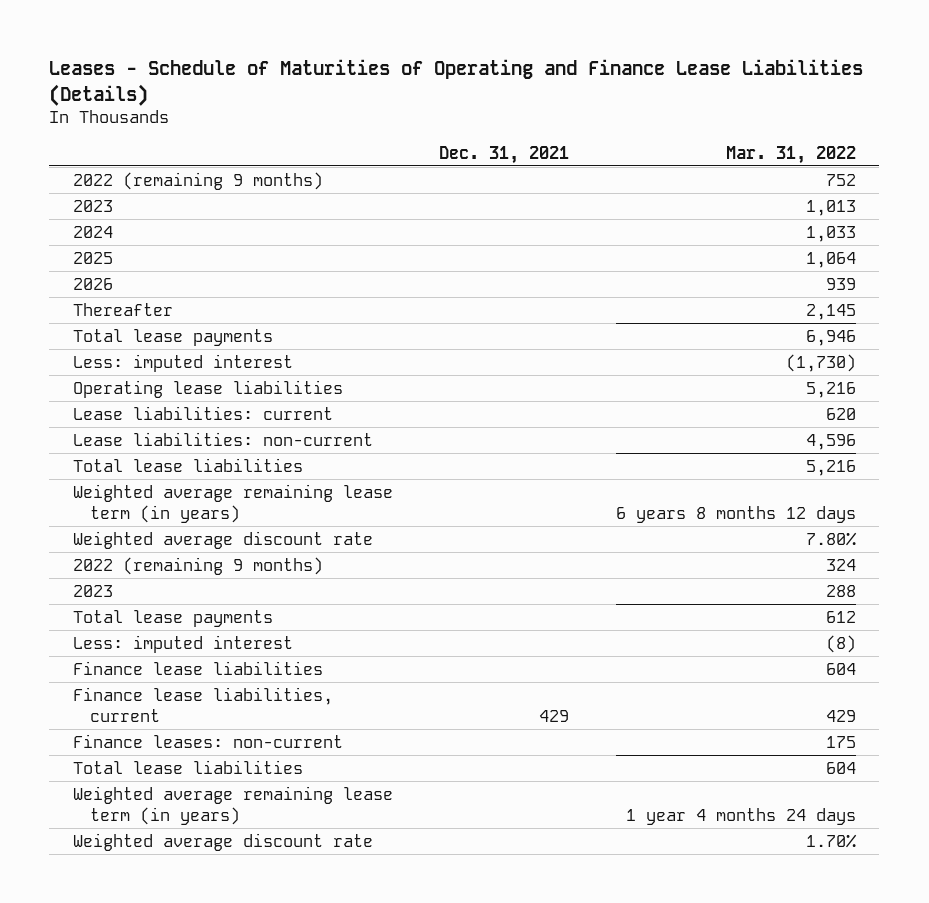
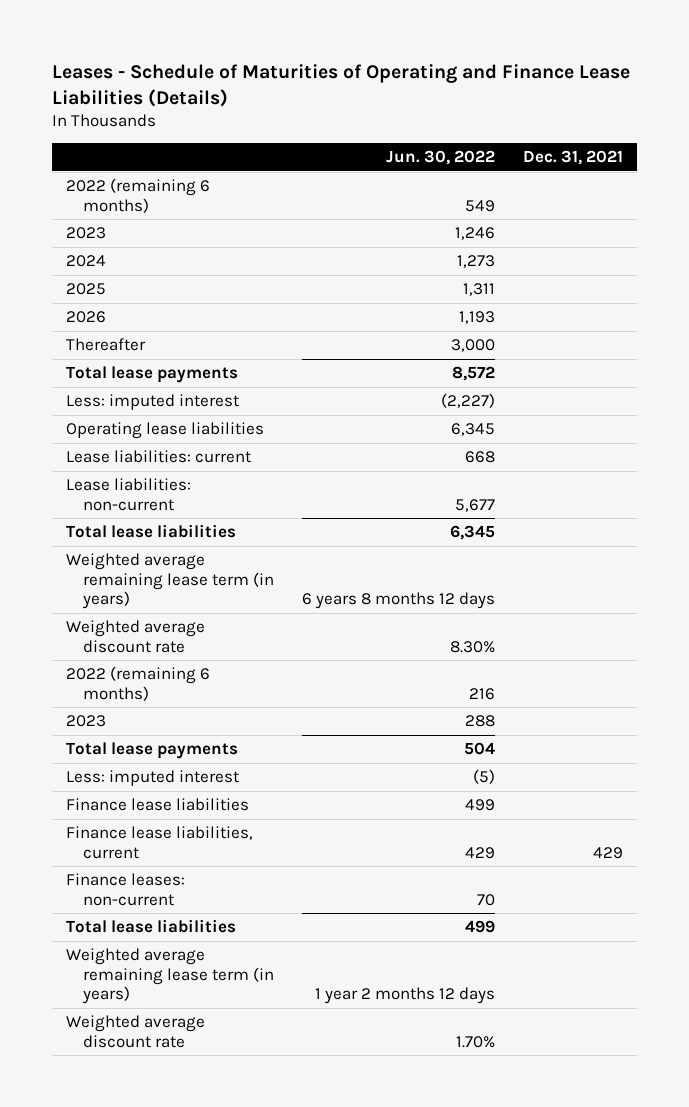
- | Dec. 31, 2021 | Mar. 31, 2022
+ | Jun. 30, 2022 | Dec. 31, 2021
- 2022 (remaining 9 months) | | 752
+ 2022 (remaining 6 months) | 549 |
- 2022 (remaining 9 months) | | 324
+ 2022 (remaining 6 months) | 216 |

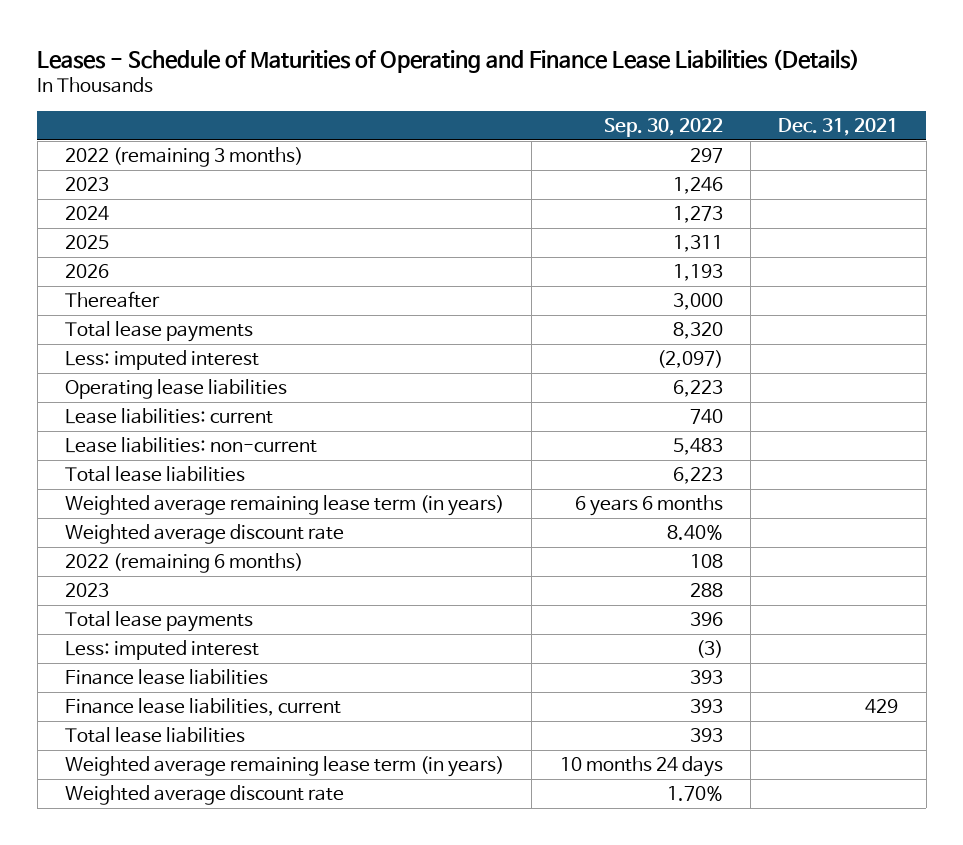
- | Jun. 30, 2022 | Dec. 31, 2021
+ | Sep. 30, 2022 | Dec. 31, 2021
- 2022 (remaining 6 months) | 549 |
+ 2022 (remaining 3 months) | 297 |
- Finance leases: non-current | 70 |

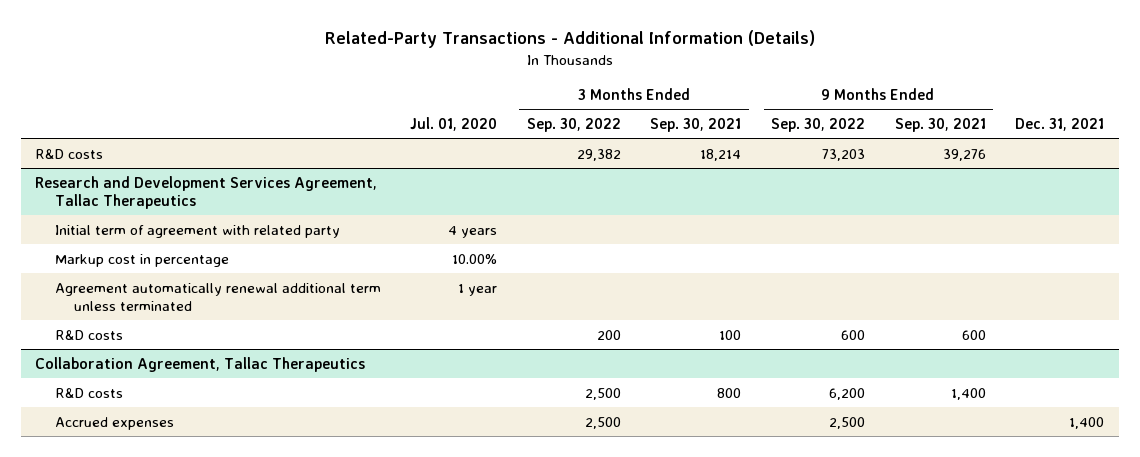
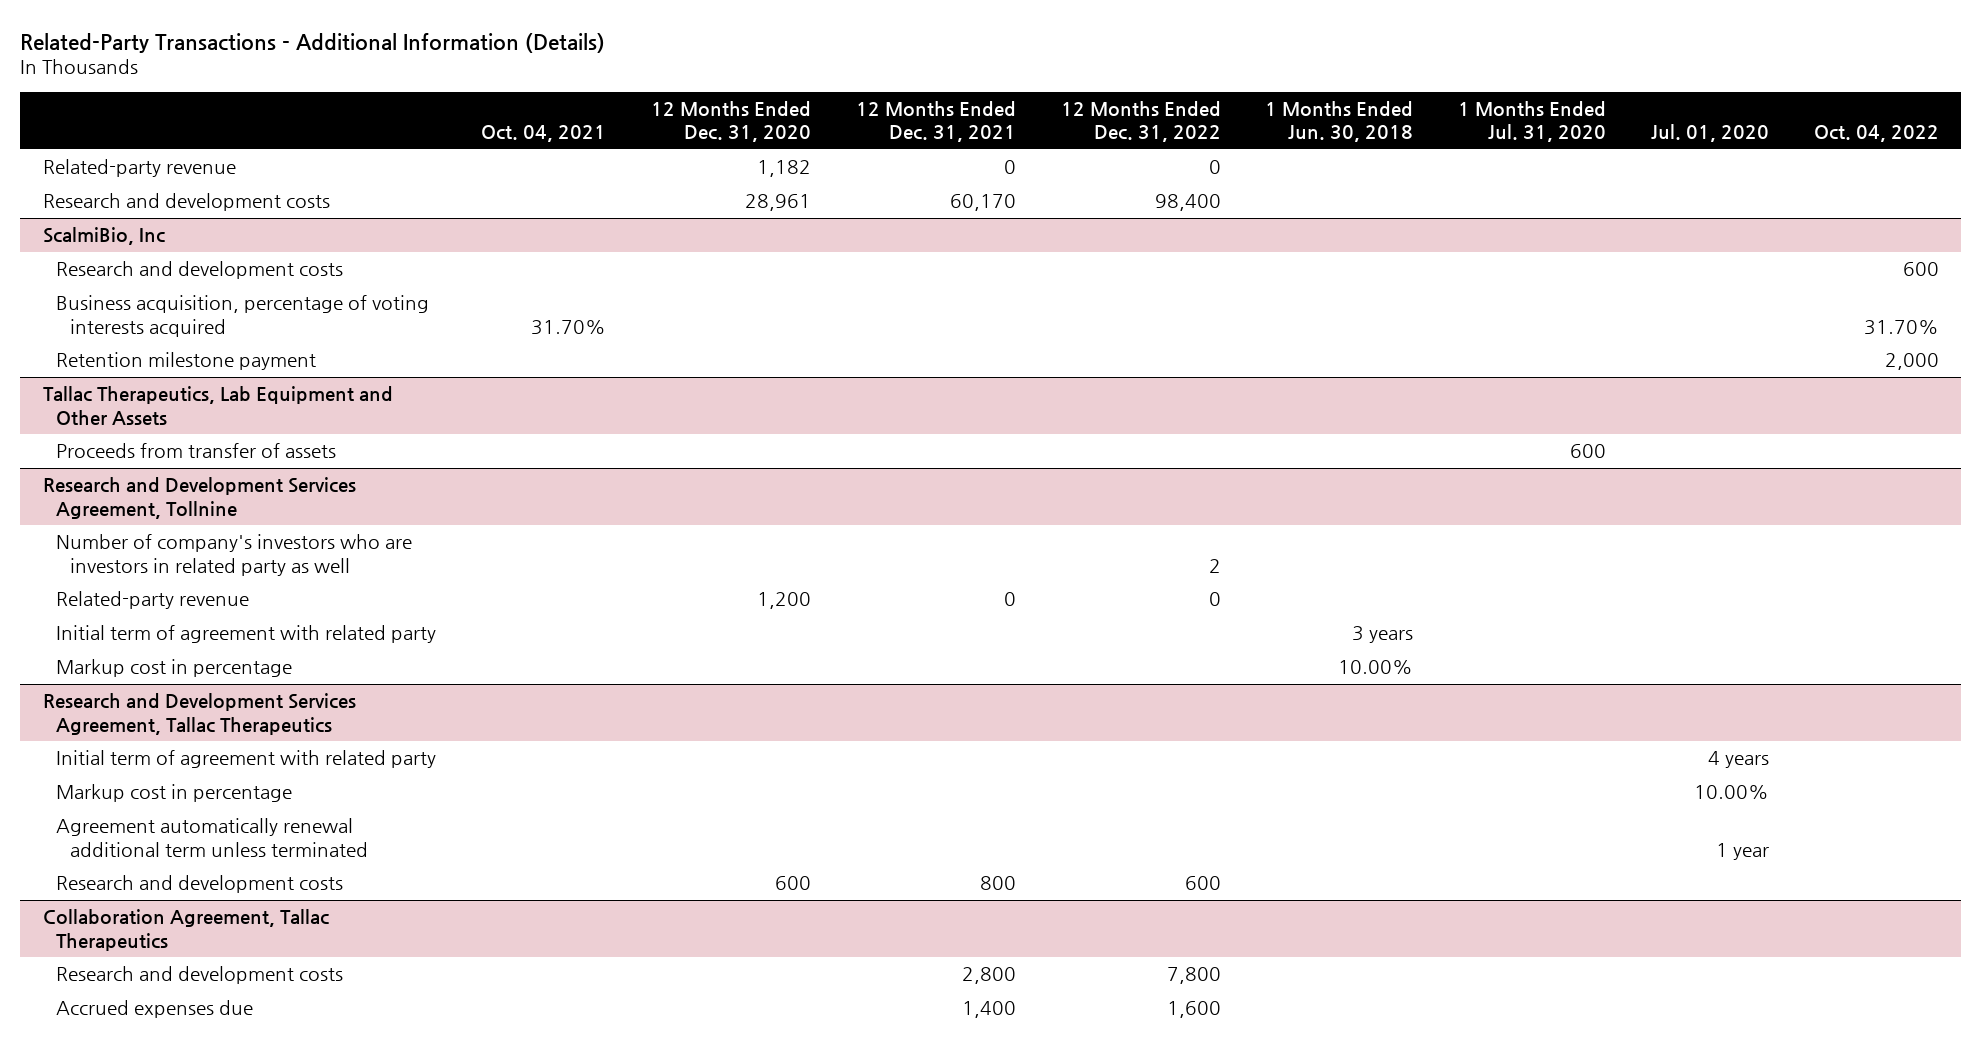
- | Jul. 01, 2020 | 3 Months Ended Sep. 30, 2022 | 3 Months Ended Sep. 30, 2021 | 9 Months Ended Sep. 30, 2022 | 9 Months Ended Sep. 30, 2021 | Dec. 31, 2021
+ | Oct. 04, 2021 | 12 Months Ended Dec. 31, 2020 | 12 Months Ended Dec. 31, 2021 | 12 Months Ended Dec. 31, 2022 | 1 Months Ended Jun. 30, 2018 | 1 Months Ended Jul. 31, 2020 | Jul. 01, 2020 | Oct. 04, 2022
- R&D costs | | 29,382 | 18,214 | 73,203 | 39,276 |
+ Related-party revenue | | 1,182 | 0 | 0 | | | |
+ Research and development costs | | 28,961 | 60,170 | 98,400 | | | |
+ ScalmiBio, Inc
+ Research and development costs | | | | | | | | 600
+ Business acquisition, percentage of voting interests acquired | 31.70% | | | | | | | 31.70%
+ Retention milestone payment | | | | | | | | 2,000
+ Tallac Therapeutics, Lab Equipment and Other Assets
+ Proceeds from transfer of assets | | | | | | 600 | |
+ Research and Development Services Agreement, Tollnine
+ Number of company's investors who are investors in related party as well | | | | 2 | | | |
+ Related-party revenue | | 1,200 | 0 | 0 | | | |
+ Initial term of agreement with related party | | | | | 3 years | | |
+ Markup cost in percentage | | | | | 10.00% | | |
@ Research and Development Services Agreement, Tallac Therapeutics
- R&D costs | | 200 | 100 | 600 | 600 |
+ Research and development costs | | 600 | 800 | 600 | | | |
@ Collaboration Agreement, Tallac Therapeutics
- R&D costs | | 2,500 | 800 | 6,200 | 1,400 |
- Accrued expenses | | 2,500 | | 2,500 | | 1,400
+ Research and development costs | | | 2,800 | 7,800 | | | |
+ Accrued expenses due | | | 1,400 | 1,600 | | | |

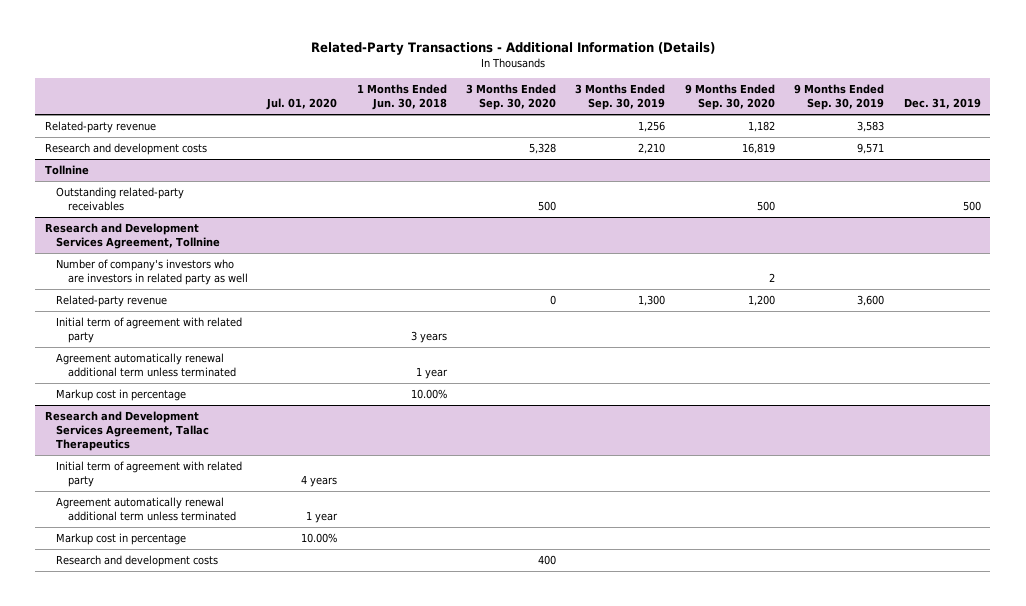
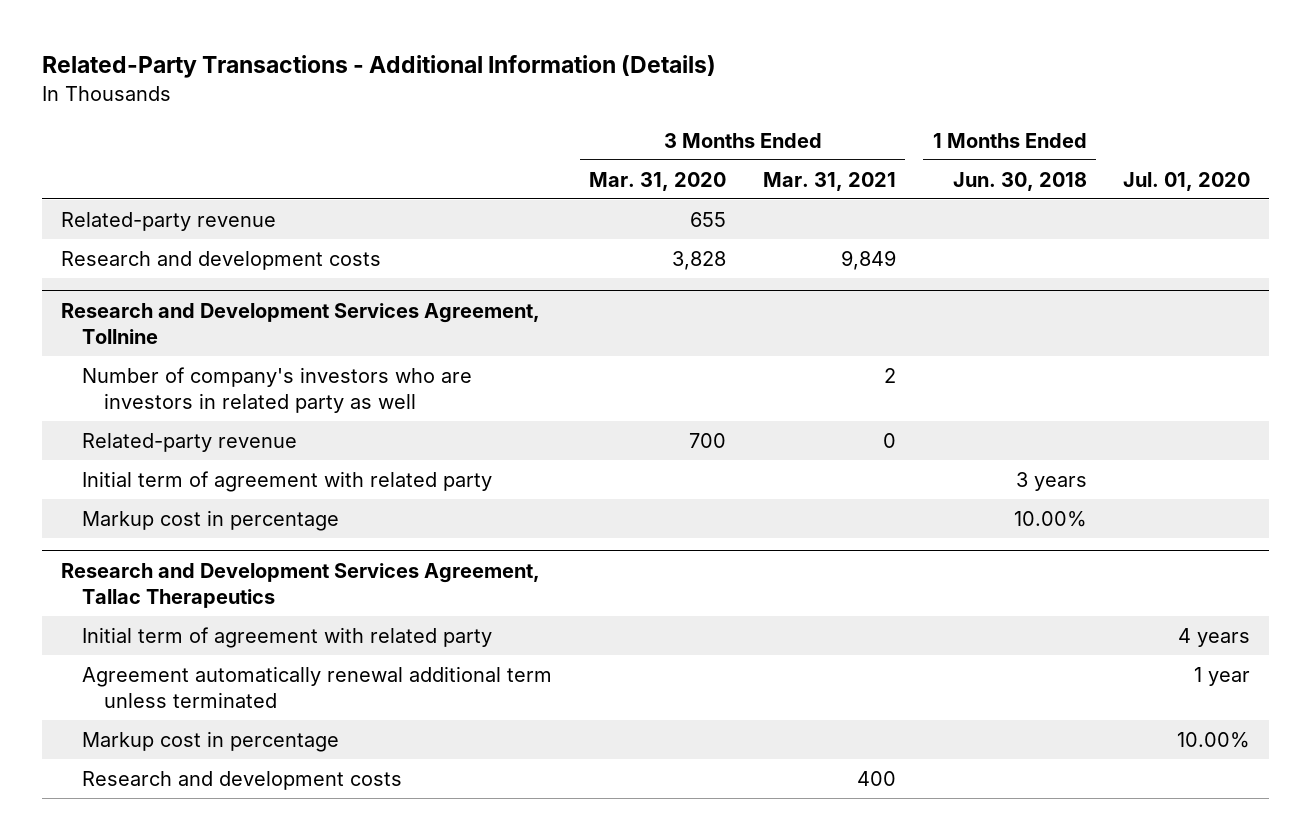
- | Jul. 01, 2020 | 1 Months Ended Jun. 30, 2018 | 3 Months Ended Sep. 30, 2020 | 3 Months Ended Sep. 30, 2019 | 9 Months Ended Sep. 30, 2020 | 9 Months Ended Sep. 30, 2019 | Dec. 31, 2019
+ | 3 Months Ended Mar. 31, 2020 | 3 Months Ended Mar. 31, 2021 | 1 Months Ended Jun. 30, 2018 | Jul. 01, 2020
- Tollnine
- Outstanding related-party receivables | | | 500 | | 500 | | 500
@ Research and Development Services Agreement, Tollnine
- Agreement automatically renewal additional term unless terminated | | 1 year | | | | |

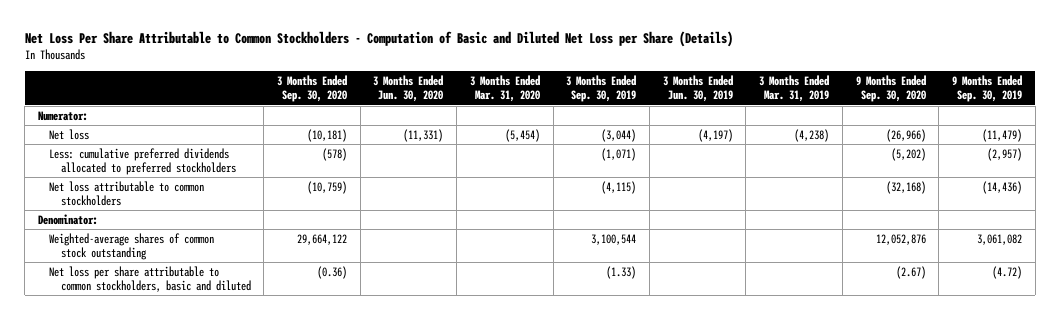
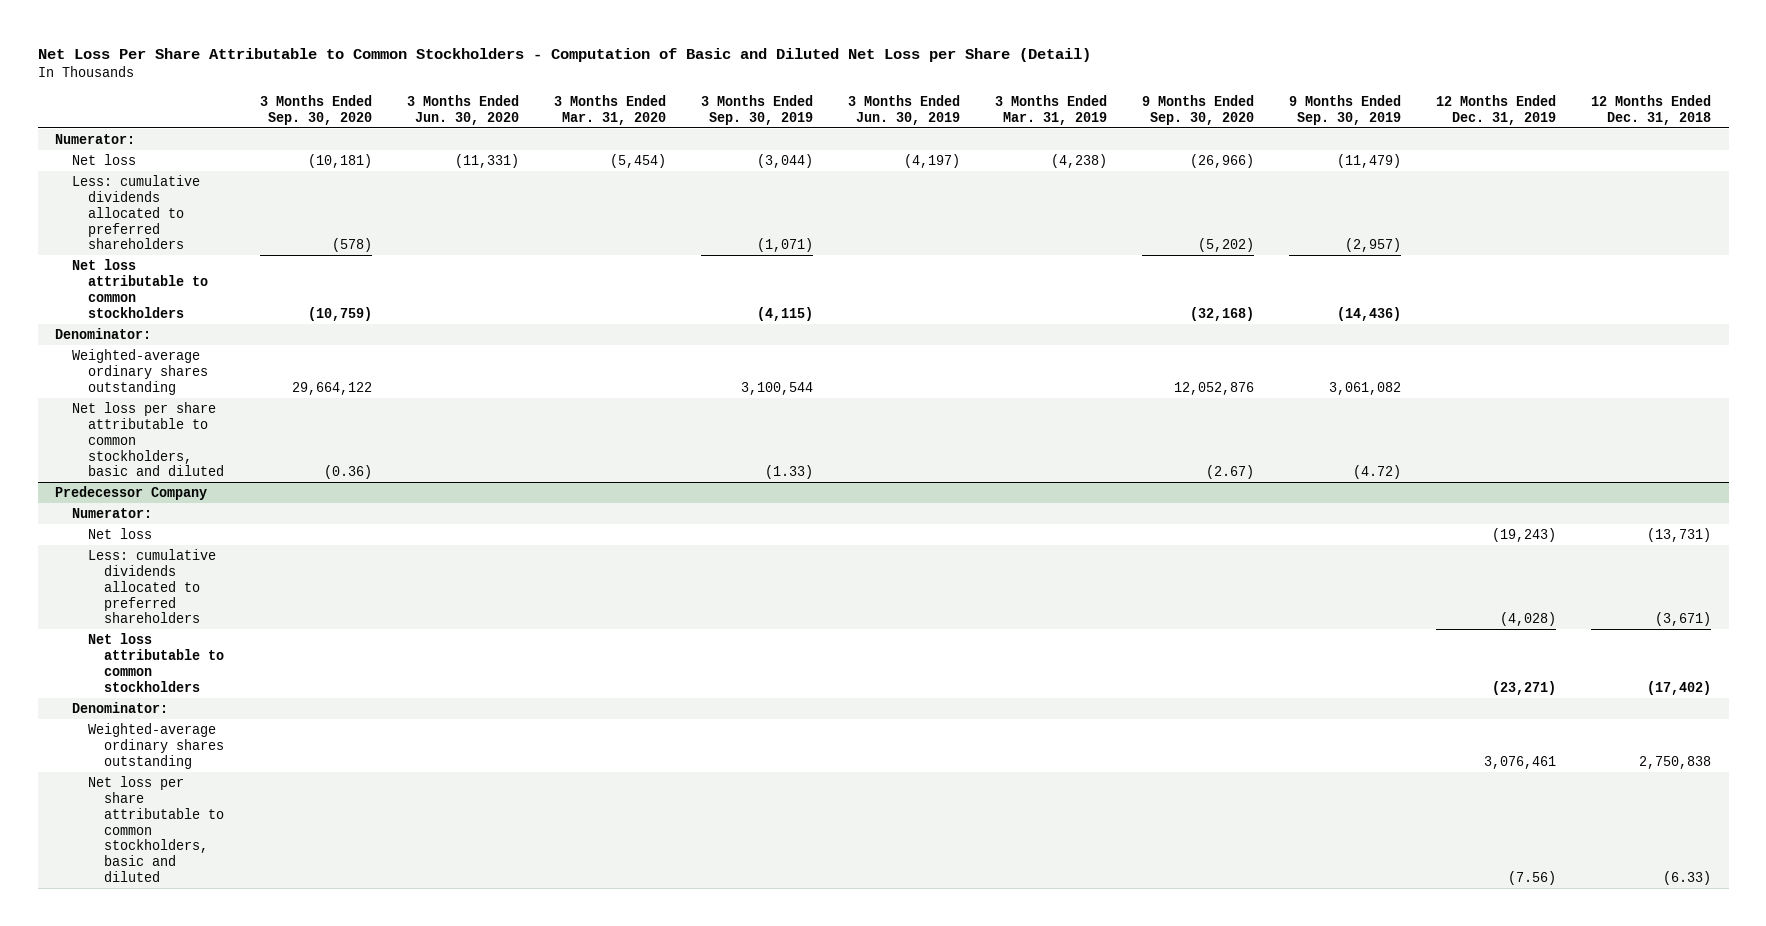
- Net Loss Per Share Attributable to Common Stockholders - Computation of Basic and Diluted Net Loss per Share (Details)
+ Net Loss Per Share Attributable to Common Stockholders - Computation of Basic and Diluted Net Loss per Share (Detail)
- | 3 Months Ended Sep. 30, 2020 | 3 Months Ended Jun. 30, 2020 | 3 Months Ended Mar. 31, 2020 | 3 Months Ended Sep. 30, 2019 | 3 Months Ended Jun. 30, 2019 | 3 Months Ended Mar. 31, 2019 | 9 Months Ended Sep. 30, 2020 | 9 Months Ended Sep. 30, 2019
+ | 3 Months Ended Sep. 30, 2020 | 3 Months Ended Jun. 30, 2020 | 3 Months Ended Mar. 31, 2020 | 3 Months Ended Sep. 30, 2019 | 3 Months Ended Jun. 30, 2019 | 3 Months Ended Mar. 31, 2019 | 9 Months Ended Sep. 30, 2020 | 9 Months Ended Sep. 30, 2019 | 12 Months Ended Dec. 31, 2019 | 12 Months Ended Dec. 31, 2018
- Less: cumulative preferred dividends allocated to preferred stockholders | (578) | | | (1,071) | | | (5,202) | (2,957)
+ Less: cumulative dividends allocated to preferred shareholders | (578) | | | (1,071) | | | (5,202) | (2,957) | |
- Weighted-average shares of common stock outstanding | 29,664,122 | | | 3,100,544 | | | 12,052,876 | 3,061,082
+ Weighted-average ordinary shares outstanding | 29,664,122 | | | 3,100,544 | | | 12,052,876 | 3,061,082 | |
+ Predecessor Company
+ Numerator:
+ Net loss | | | | | | | | | (19,243) | (13,731)
+ Less: cumulative dividends allocated to preferred shareholders | | | | | | | | | (4,028) | (3,671)
+ Net loss attributable to common stockholders | | | | | | | | | (23,271) | (17,402)
+ Denominator:
+ Weighted-average ordinary shares outstanding | | | | | | | | | 3,076,461 | 2,750,838
+ Net loss per share attributable to common stockholders, basic and diluted | | | | | | | | | (7.56) | (6.33)

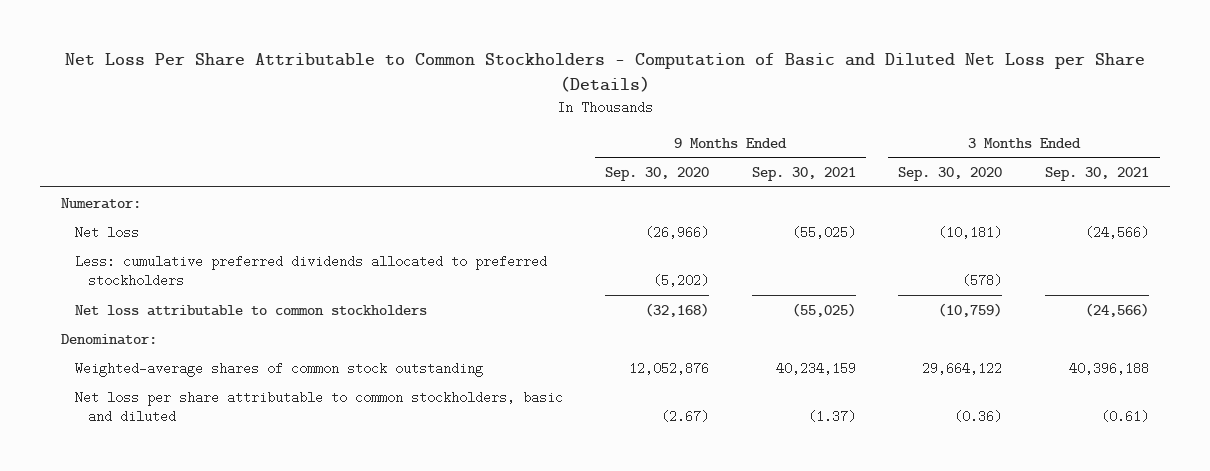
- Net Loss Per Share Attributable to Common Stockholders - Computation of Basic and Diluted Net Loss per Share (Detail)
+ Net Loss Per Share Attributable to Common Stockholders - Computation of Basic and Diluted Net Loss per Share (Details)
- | 3 Months Ended Sep. 30, 2020 | 3 Months Ended Jun. 30, 2020 | 3 Months Ended Mar. 31, 2020 | 3 Months Ended Sep. 30, 2019 | 3 Months Ended Jun. 30, 2019 | 3 Months Ended Mar. 31, 2019 | 9 Months Ended Sep. 30, 2020 | 9 Months Ended Sep. 30, 2019 | 12 Months Ended Dec. 31, 2019 | 12 Months Ended Dec. 31, 2018
+ | 9 Months Ended Sep. 30, 2020 | 9 Months Ended Sep. 30, 2021 | 3 Months Ended Sep. 30, 2020 | 3 Months Ended Sep. 30, 2021
- Less: cumulative dividends allocated to preferred shareholders | (578) | | | (1,071) | | | (5,202) | (2,957) | |
+ Less: cumulative preferred dividends allocated to preferred stockholders | (5,202) | | (578) |
- Weighted-average ordinary shares outstanding | 29,664,122 | | | 3,100,544 | | | 12,052,876 | 3,061,082 | |
+ Weighted-average shares of common stock outstanding | 12,052,876 | 40,234,159 | 29,664,122 | 40,396,188
- Predecessor Company
- Numerator:
- Net loss | | | | | | | | | (19,243) | (13,731)
- Less: cumulative dividends allocated to preferred shareholders | | | | | | | | | (4,028) | (3,671)
- Net loss attributable to common stockholders | | | | | | | | | (23,271) | (17,402)
- Denominator:
- Weighted-average ordinary shares outstanding | | | | | | | | | 3,076,461 | 2,750,838
- Net loss per share attributable to common stockholders, basic and diluted | | | | | | | | | (7.56) | (6.33)

